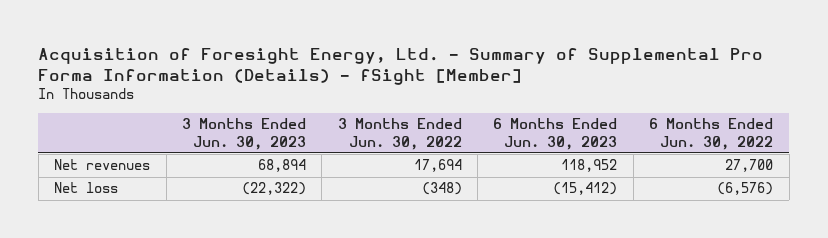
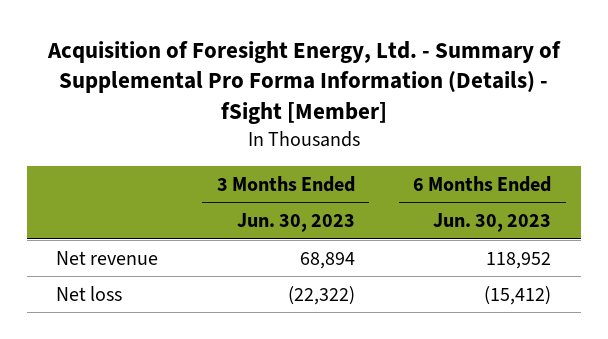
- | 3 Months Ended Jun. 30, 2023 | 3 Months Ended Jun. 30, 2022 | 6 Months Ended Jun. 30, 2023 | 6 Months Ended Jun. 30, 2022
+ | 3 Months Ended Jun. 30, 2023 | 6 Months Ended Jun. 30, 2023
- Net revenues | 68,894 | 17,694 | 118,952 | 27,700
+ Net revenue | 68,894 | 118,952

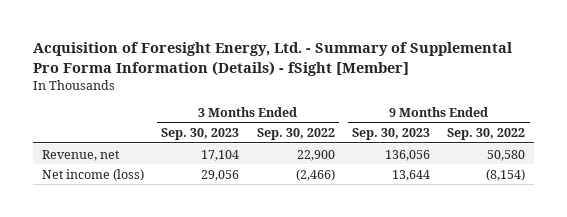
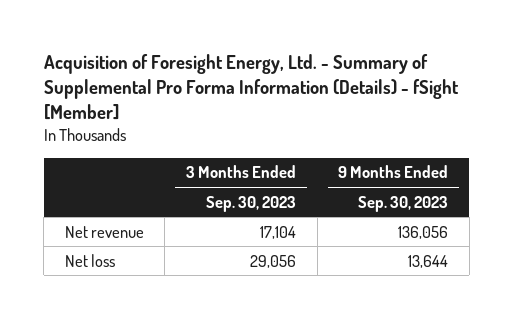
- | 3 Months Ended Sep. 30, 2023 | 3 Months Ended Sep. 30, 2022 | 9 Months Ended Sep. 30, 2023 | 9 Months Ended Sep. 30, 2022
+ | 3 Months Ended Sep. 30, 2023 | 9 Months Ended Sep. 30, 2023
- Revenue, net | 17,104 | 22,900 | 136,056 | 50,580
- Net income (loss) | 29,056 | (2,466) | 13,644 | (8,154)
+ Net revenue | 17,104 | 136,056
+ Net loss | 29,056 | 13,644

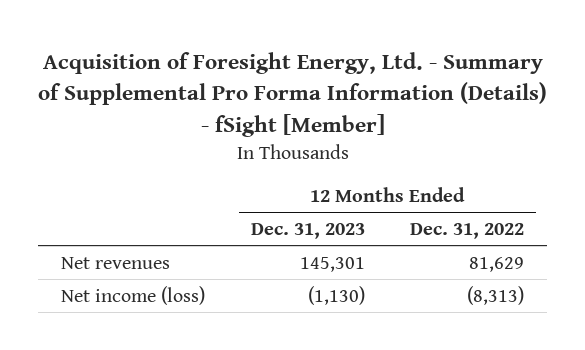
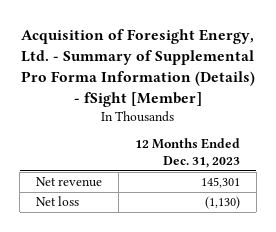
- | 12 Months Ended Dec. 31, 2023 | 12 Months Ended Dec. 31, 2022
+ | 12 Months Ended Dec. 31, 2023
- Net revenues | 145,301 | 81,629
- Net income (loss) | (1,130) | (8,313)
+ Net revenue | 145,301
+ Net loss | (1,130)

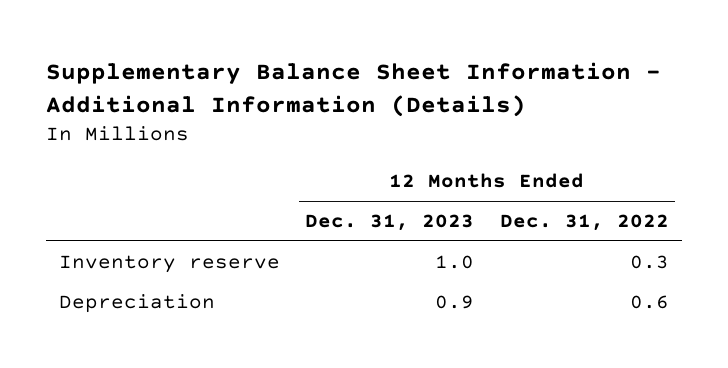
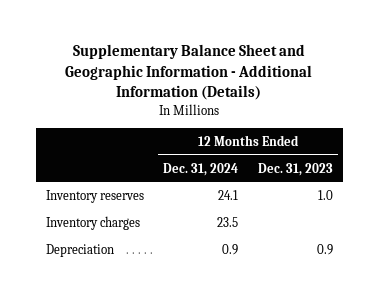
- Supplementary Balance Sheet Information - Additional Information (Details)
+ Supplementary Balance Sheet and Geographic Information - Additional Information (Details)
- | 12 Months Ended Dec. 31, 2023 | 12 Months Ended Dec. 31, 2022
+ | 12 Months Ended Dec. 31, 2024 | 12 Months Ended Dec. 31, 2023
- Inventory reserve | 1.0 | 0.3
+ Inventory reserves | 24.1 | 1.0
+ Inventory charges | 23.5 |

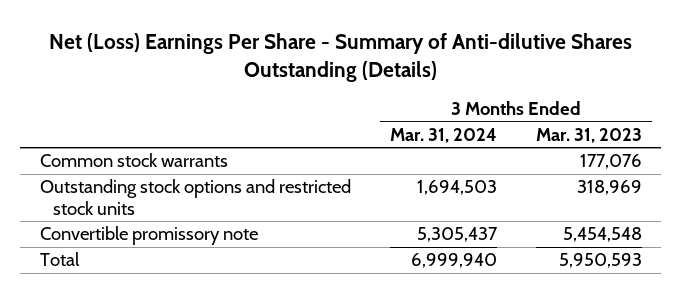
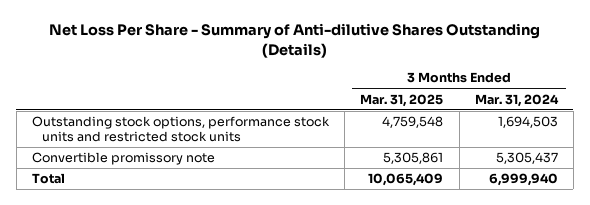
- Net (Loss) Earnings Per Share - Summary of Anti-dilutive Shares Outstanding (Details)
+ Net Loss Per Share - Summary of Anti-dilutive Shares Outstanding (Details)
- | 3 Months Ended Mar. 31, 2024 | 3 Months Ended Mar. 31, 2023
+ | 3 Months Ended Mar. 31, 2025 | 3 Months Ended Mar. 31, 2024
- Common stock warrants | | 177,076
- Outstanding stock options and restricted stock units | 1,694,503 | 318,969
+ Outstanding stock options, performance stock units and restricted stock units | 4,759,548 | 1,694,503

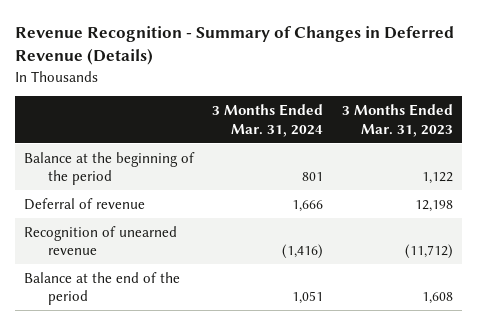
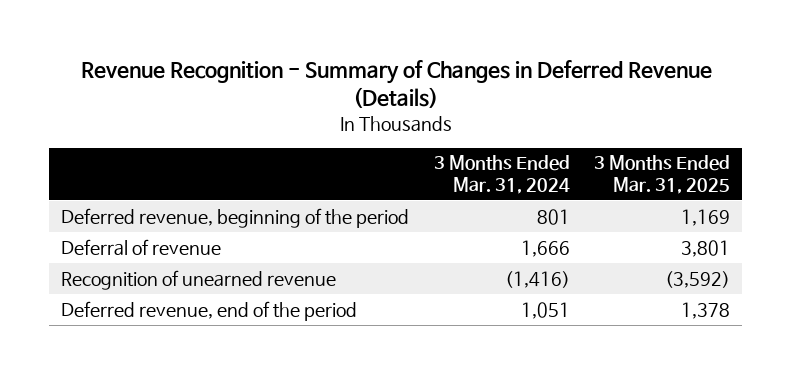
- | 3 Months Ended Mar. 31, 2024 | 3 Months Ended Mar. 31, 2023
+ | 3 Months Ended Mar. 31, 2024 | 3 Months Ended Mar. 31, 2025
- Balance at the beginning of the period | 801 | 1,122
+ Deferred revenue, beginning of the period | 801 | 1,169
- Balance at the end of the period | 1,051 | 1,608
+ Deferred revenue, end of the period | 1,051 | 1,378

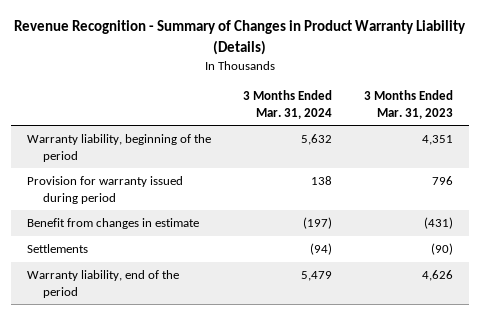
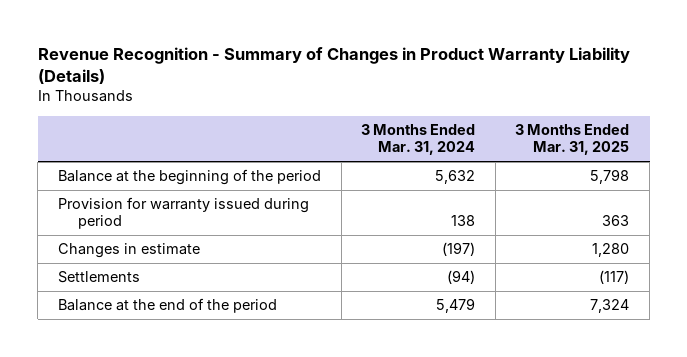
- | 3 Months Ended Mar. 31, 2024 | 3 Months Ended Mar. 31, 2023
+ | 3 Months Ended Mar. 31, 2024 | 3 Months Ended Mar. 31, 2025
- Warranty liability, beginning of the period | 5,632 | 4,351
+ Balance at the beginning of the period | 5,632 | 5,798
- Benefit from changes in estimate | (197) | (431)
+ Changes in estimate | (197) | 1,280
- Warranty liability, end of the period | 5,479 | 4,626
+ Balance at the end of the period | 5,479 | 7,324

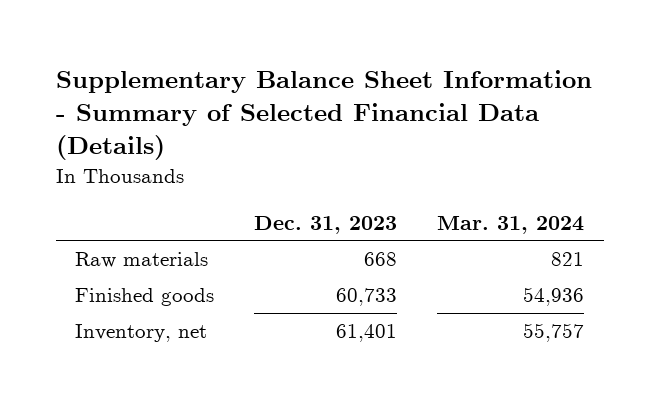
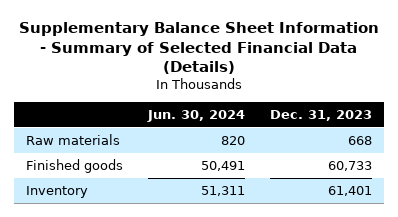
- | Dec. 31, 2023 | Mar. 31, 2024
+ | Jun. 30, 2024 | Dec. 31, 2023
- Inventory, net | 61,401 | 55,757
+ Inventory | 51,311 | 61,401

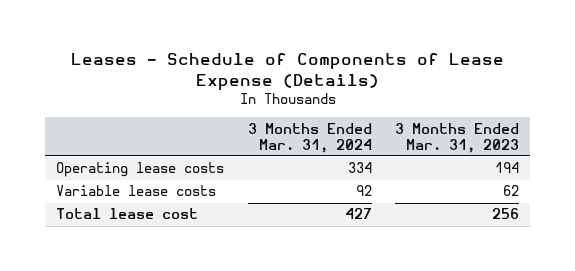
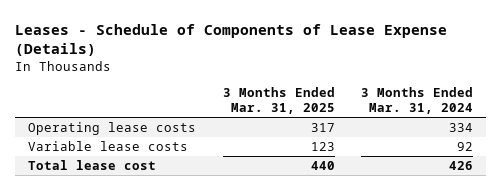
- | 3 Months Ended Mar. 31, 2024 | 3 Months Ended Mar. 31, 2023
+ | 3 Months Ended Mar. 31, 2025 | 3 Months Ended Mar. 31, 2024
- Total lease cost | 427 | 256
+ Total lease cost | 440 | 426

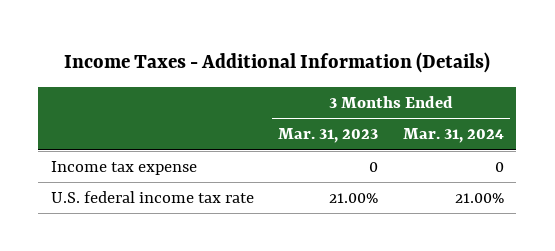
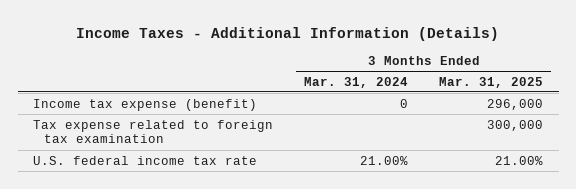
- | 3 Months Ended Mar. 31, 2023 | 3 Months Ended Mar. 31, 2024
+ | 3 Months Ended Mar. 31, 2024 | 3 Months Ended Mar. 31, 2025
- Income tax expense | 0 | 0
+ Income tax expense (benefit) | 0 | 296,000
+ Tax expense related to foreign tax examination | | 300,000

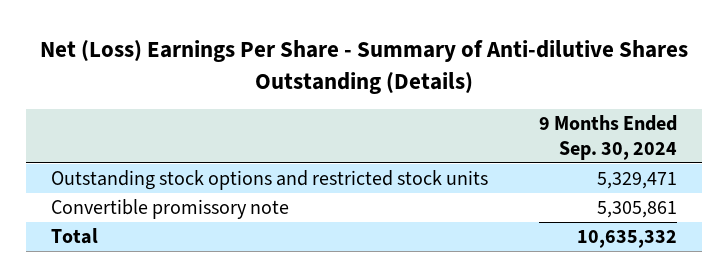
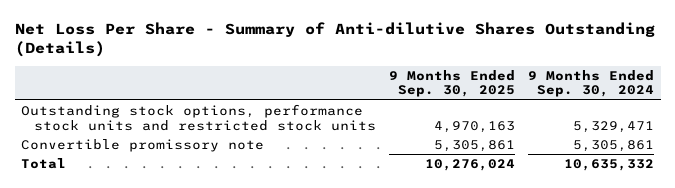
- Net (Loss) Earnings Per Share - Summary of Anti-dilutive Shares Outstanding (Details)
+ Net Loss Per Share - Summary of Anti-dilutive Shares Outstanding (Details)
- | 9 Months Ended Sep. 30, 2024
+ | 9 Months Ended Sep. 30, 2025 | 9 Months Ended Sep. 30, 2024
- Outstanding stock options and restricted stock units | 5,329,471
+ Outstanding stock options, performance stock units and restricted stock units | 4,970,163 | 5,329,471

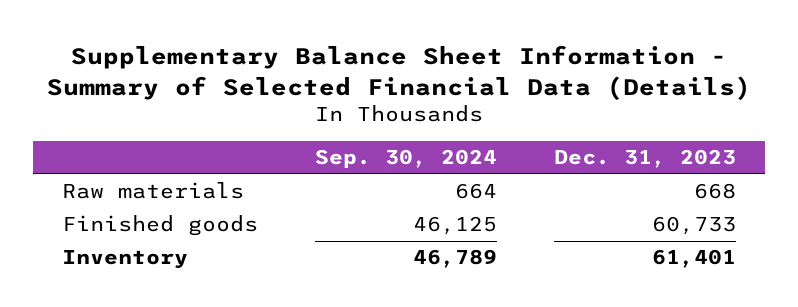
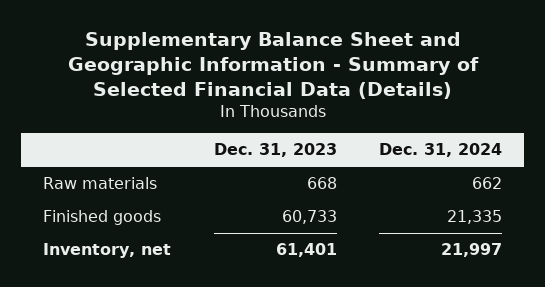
- Supplementary Balance Sheet Information - Summary of Selected Financial Data (Details)
+ Supplementary Balance Sheet and Geographic Information - Summary of Selected Financial Data (Details)
- | Sep. 30, 2024 | Dec. 31, 2023
+ | Dec. 31, 2023 | Dec. 31, 2024
- Inventory | 46,789 | 61,401
+ Inventory, net | 61,401 | 21,997

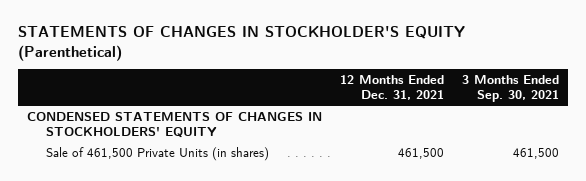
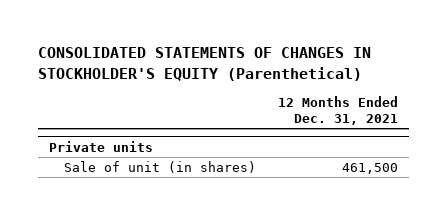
- STATEMENTS OF CHANGES IN STOCKHOLDER'S EQUITY (Parenthetical)
+ CONSOLIDATED STATEMENTS OF CHANGES IN STOCKHOLDER'S EQUITY (Parenthetical)
- | 12 Months Ended Dec. 31, 2021 | 3 Months Ended Sep. 30, 2021
+ | 12 Months Ended Dec. 31, 2021
- CONDENSED STATEMENTS OF CHANGES IN STOCKHOLDERS' EQUITY
- Sale of 461,500 Private Units (in shares) | 461,500 | 461,500
+ Private units
+ Sale of unit (in shares) | 461,500

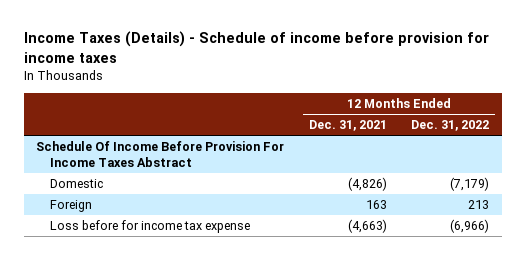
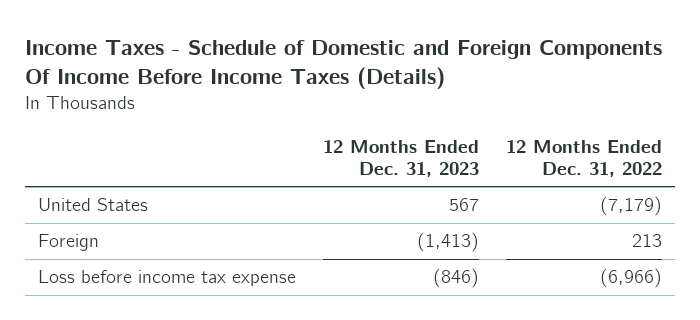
- Income Taxes (Details) - Schedule of income before provision for income taxes
+ Income Taxes - Schedule of Domestic and Foreign Components Of Income Before Income Taxes (Details)
- | 12 Months Ended Dec. 31, 2021 | 12 Months Ended Dec. 31, 2022
+ | 12 Months Ended Dec. 31, 2023 | 12 Months Ended Dec. 31, 2022
- Schedule Of Income Before Provision For Income Taxes Abstract
- Domestic | (4,826) | (7,179)
+ United States | 567 | (7,179)
- Loss before for income tax expense | (4,663) | (6,966)
+ Loss before income tax expense | (846) | (6,966)

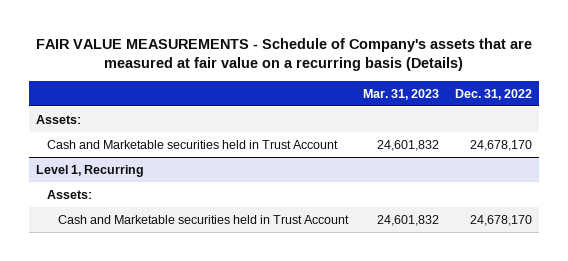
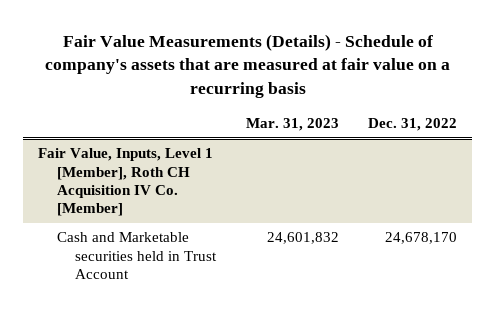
- FAIR VALUE MEASUREMENTS - Schedule of Company's assets that are measured at fair value on a recurring basis (Details)
+ Fair Value Measurements (Details) - Schedule of company's assets that are measured at fair value on a recurring basis
- Assets:
- Cash and Marketable securities held in Trust Account | 24,601,832 | 24,678,170
- Level 1, Recurring
- Assets:
+ Fair Value, Inputs, Level 1 [Member], Roth CH Acquisition IV Co. [Member]

